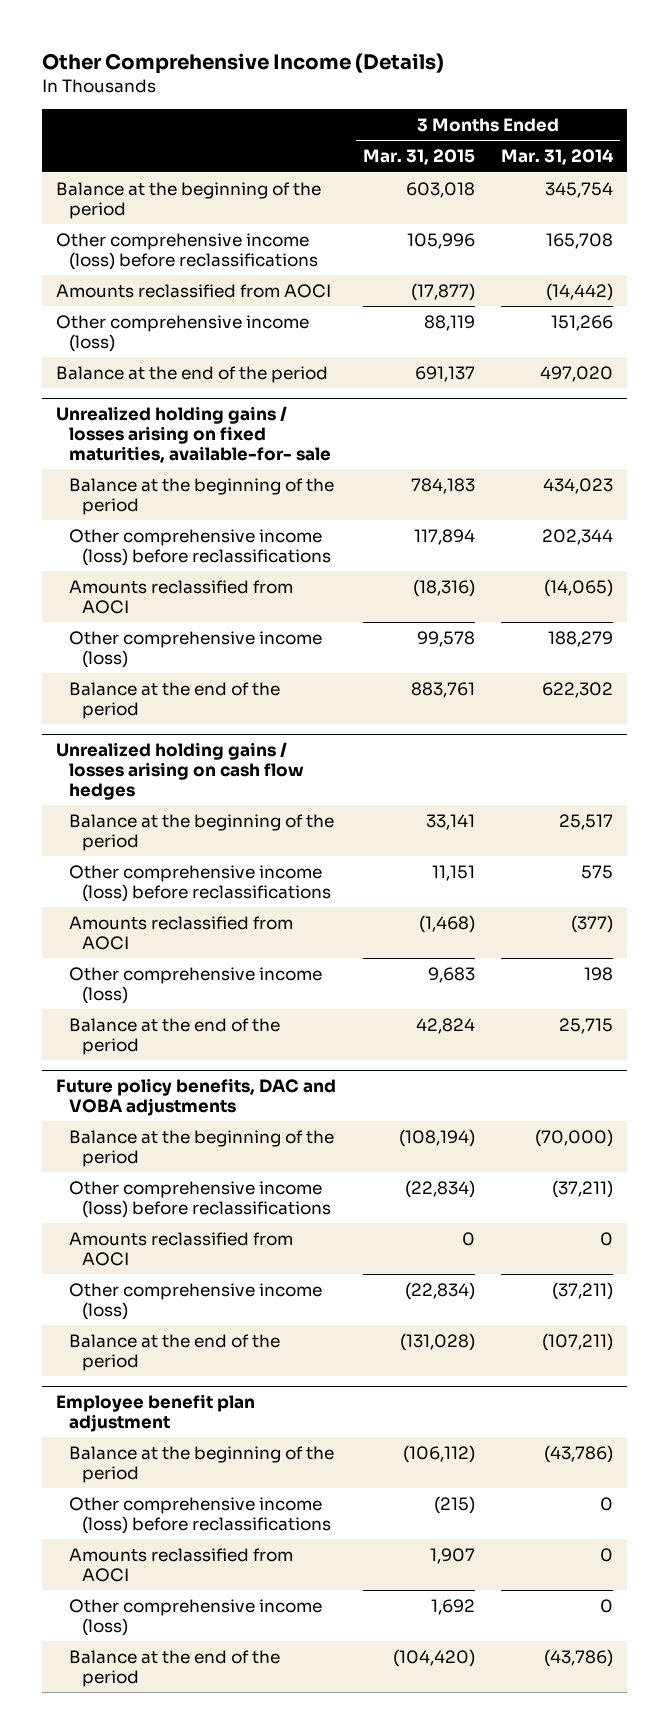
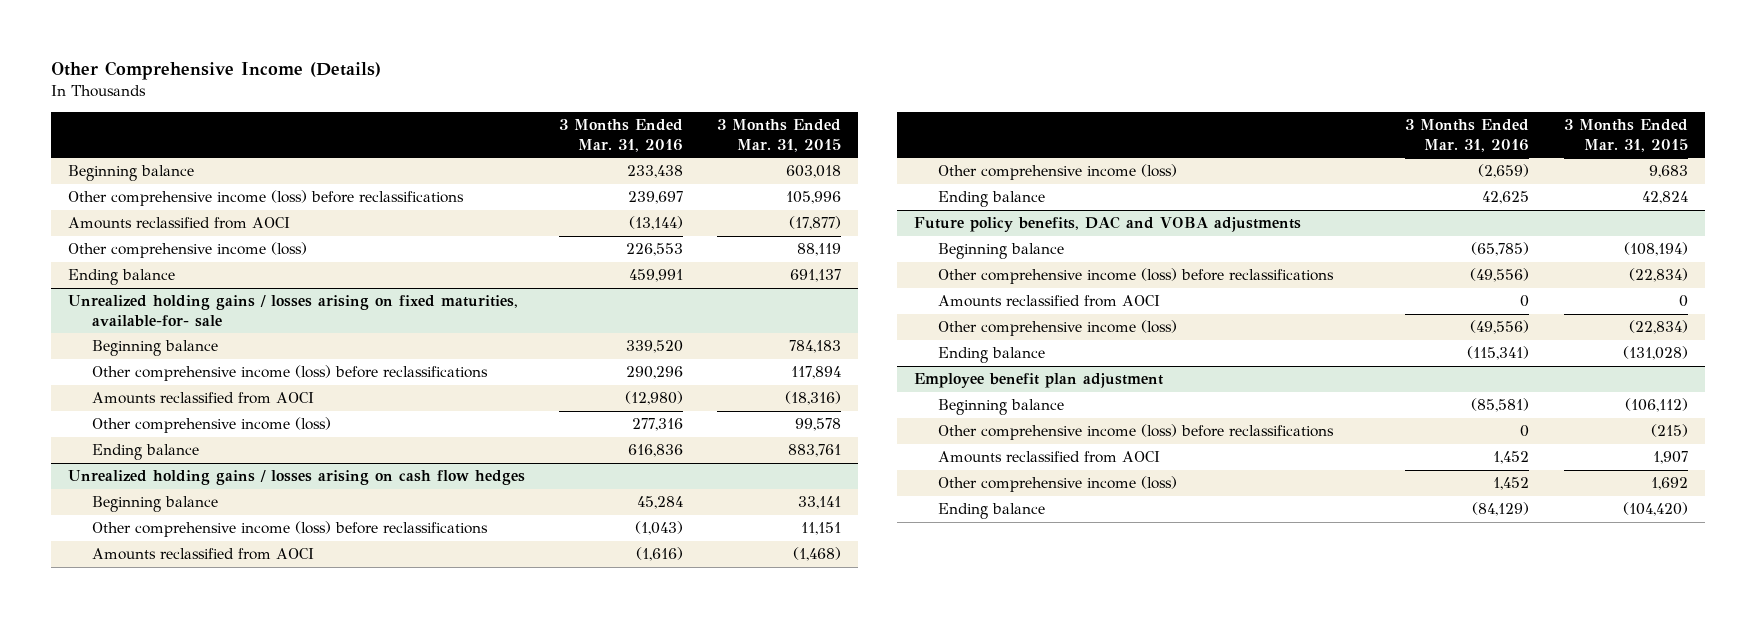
- | 3 Months Ended Mar. 31, 2015 | 3 Months Ended Mar. 31, 2014
+ | 3 Months Ended Mar. 31, 2016 | 3 Months Ended Mar. 31, 2015
- Balance at the beginning of the period | 603,018 | 345,754
+ Beginning balance | 233,438 | 603,018
- Balance at the end of the period | 691,137 | 497,020
+ Ending balance | 459,991 | 691,137
@ Unrealized holding gains / losses arising on fixed maturities, available-for- sale
- Balance at the beginning of the period | 784,183 | 434,023
+ Beginning balance | 339,520 | 784,183
- Balance at the end of the period | 883,761 | 622,302
+ Ending balance | 616,836 | 883,761
@ Unrealized holding gains / losses arising on cash flow hedges
- Balance at the beginning of the period | 33,141 | 25,517
+ Beginning balance | 45,284 | 33,141
- Balance at the end of the period | 42,824 | 25,715
+ Ending balance | 42,625 | 42,824
@ Future policy benefits, DAC and VOBA adjustments
- Balance at the beginning of the period | (108,194) | (70,000)
+ Beginning balance | (65,785) | (108,194)
- Balance at the end of the period | (131,028) | (107,211)
+ Ending balance | (115,341) | (131,028)
@ Employee benefit plan adjustment
- Balance at the beginning of the period | (106,112) | (43,786)
+ Beginning balance | (85,581) | (106,112)
- Balance at the end of the period | (104,420) | (43,786)
+ Ending balance | (84,129) | (104,420)

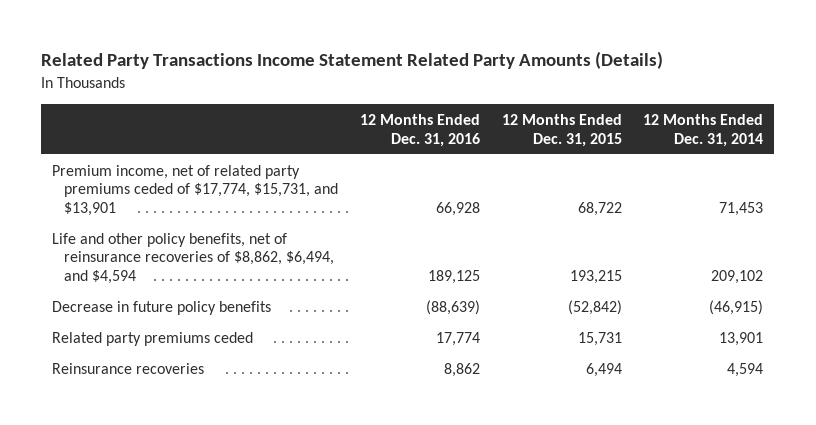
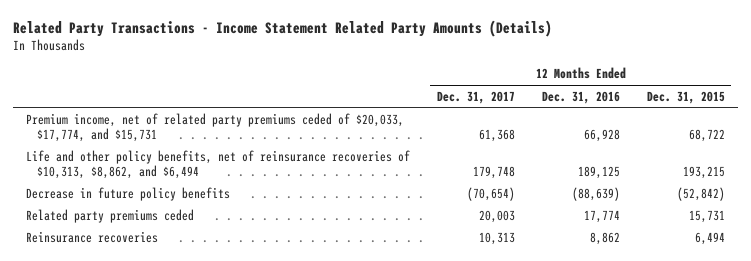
- Related Party Transactions Income Statement Related Party Amounts (Details)
+ Related Party Transactions - Income Statement Related Party Amounts (Details)
- | 12 Months Ended Dec. 31, 2016 | 12 Months Ended Dec. 31, 2015 | 12 Months Ended Dec. 31, 2014
+ | 12 Months Ended Dec. 31, 2017 | 12 Months Ended Dec. 31, 2016 | 12 Months Ended Dec. 31, 2015
- Premium income, net of related party premiums ceded of $17,774, $15,731, and $13,901 | 66,928 | 68,722 | 71,453
- Life and other policy benefits, net of reinsurance recoveries of $8,862, $6,494, and $4,594 | 189,125 | 193,215 | 209,102
+ Premium income, net of related party premiums ceded of $20,033, $17,774, and $15,731 | 61,368 | 66,928 | 68,722
+ Life and other policy benefits, net of reinsurance recoveries of $10,313, $8,862, and $6,494 | 179,748 | 189,125 | 193,215

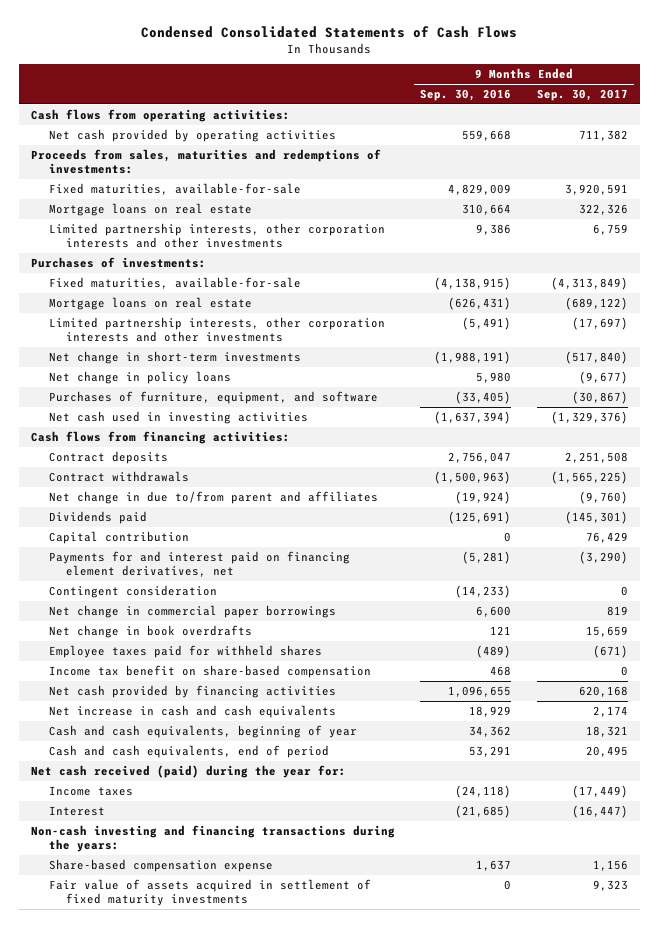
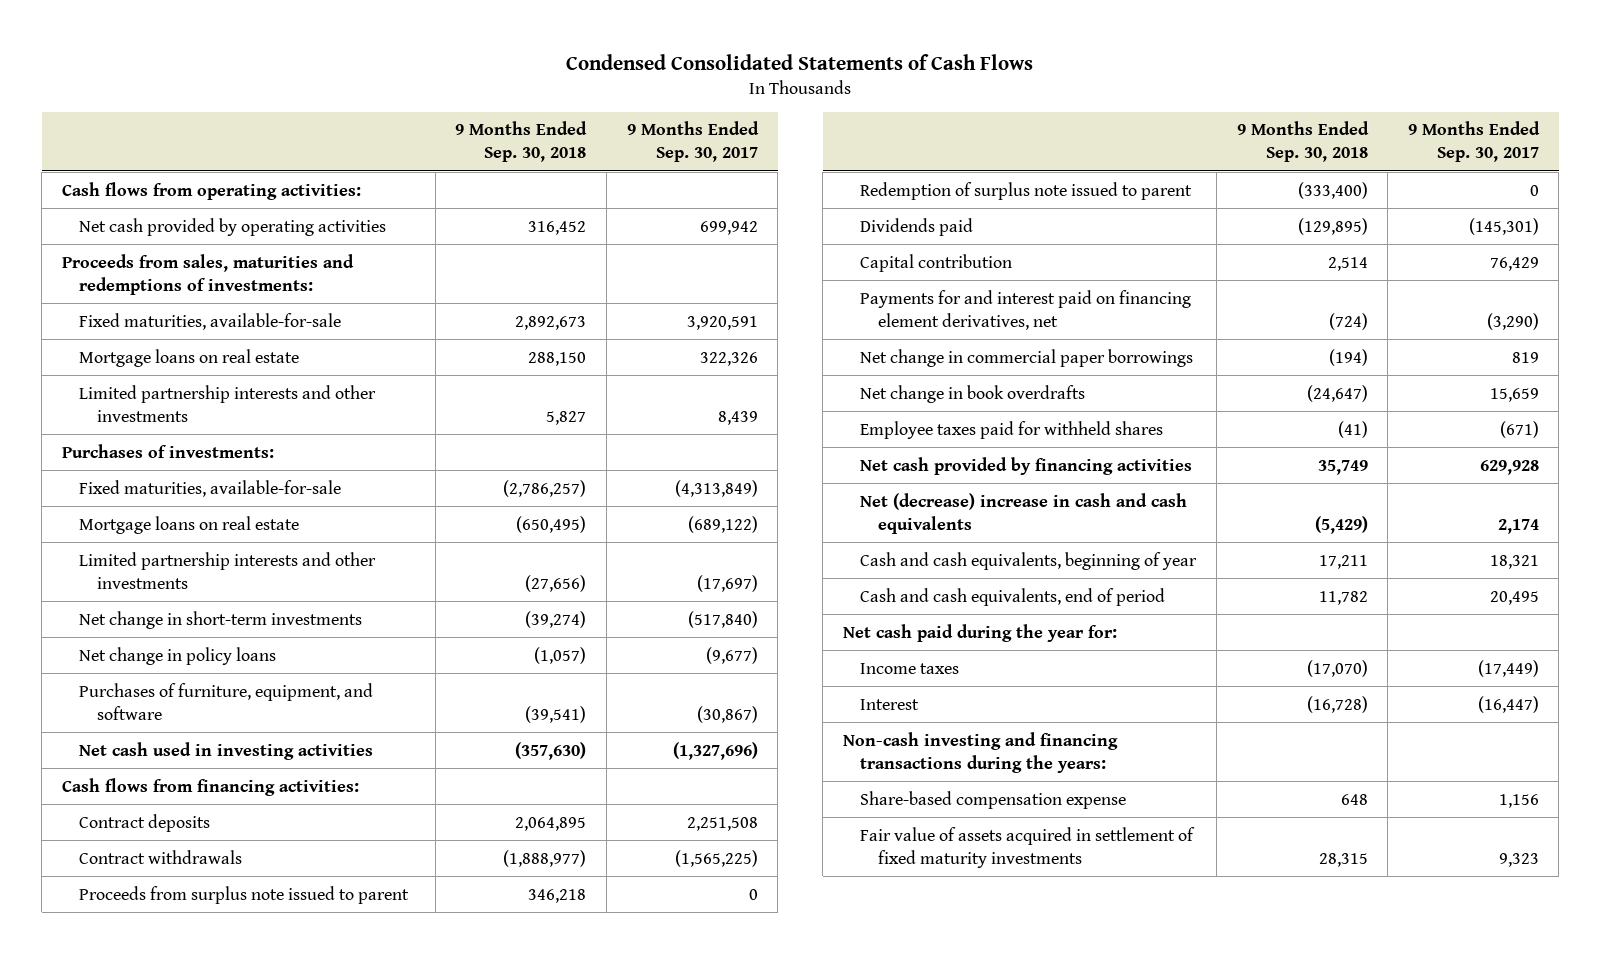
- | 9 Months Ended Sep. 30, 2016 | 9 Months Ended Sep. 30, 2017
+ | 9 Months Ended Sep. 30, 2018 | 9 Months Ended Sep. 30, 2017
- Net cash provided by operating activities | 559,668 | 711,382
+ Net cash provided by operating activities | 316,452 | 699,942
- Limited partnership interests, other corporation interests and other investments | 9,386 | 6,759
+ Limited partnership interests and other investments | 5,827 | 8,439
- Limited partnership interests, other corporation interests and other investments | (5,491) | (17,697)
+ Limited partnership interests and other investments | (27,656) | (17,697)
- Net cash used in investing activities | (1,637,394) | (1,329,376)
+ Net cash used in investing activities | (357,630) | (1,327,696)
- Net change in due to/from parent and affiliates | (19,924) | (9,760)
+ Proceeds from surplus note issued to parent | 346,218 | 0
+ Redemption of surplus note issued to parent | (333,400) | 0
- Contingent consideration | (14,233) | 0
- Income tax benefit on share-based compensation | 468 | 0
- Net cash provided by financing activities | 1,096,655 | 620,168
- Net increase in cash and cash equivalents | 18,929 | 2,174
+ Net cash provided by financing activities | 35,749 | 629,928
+ Net (decrease) increase in cash and cash equivalents | (5,429) | 2,174
- Net cash received (paid) during the year for:
+ Net cash paid during the year for:

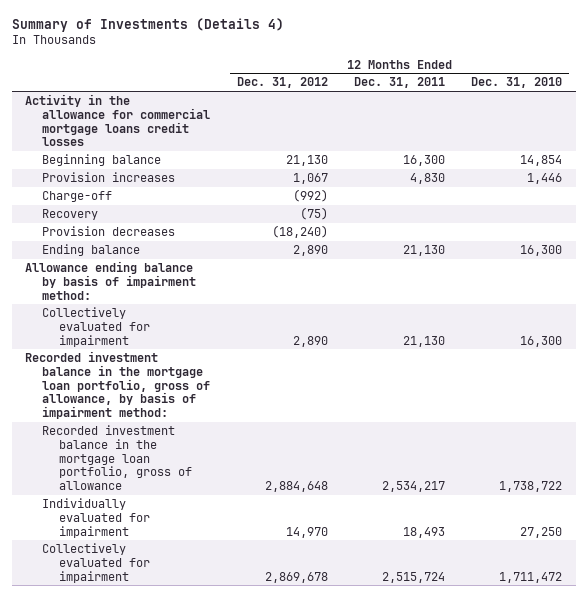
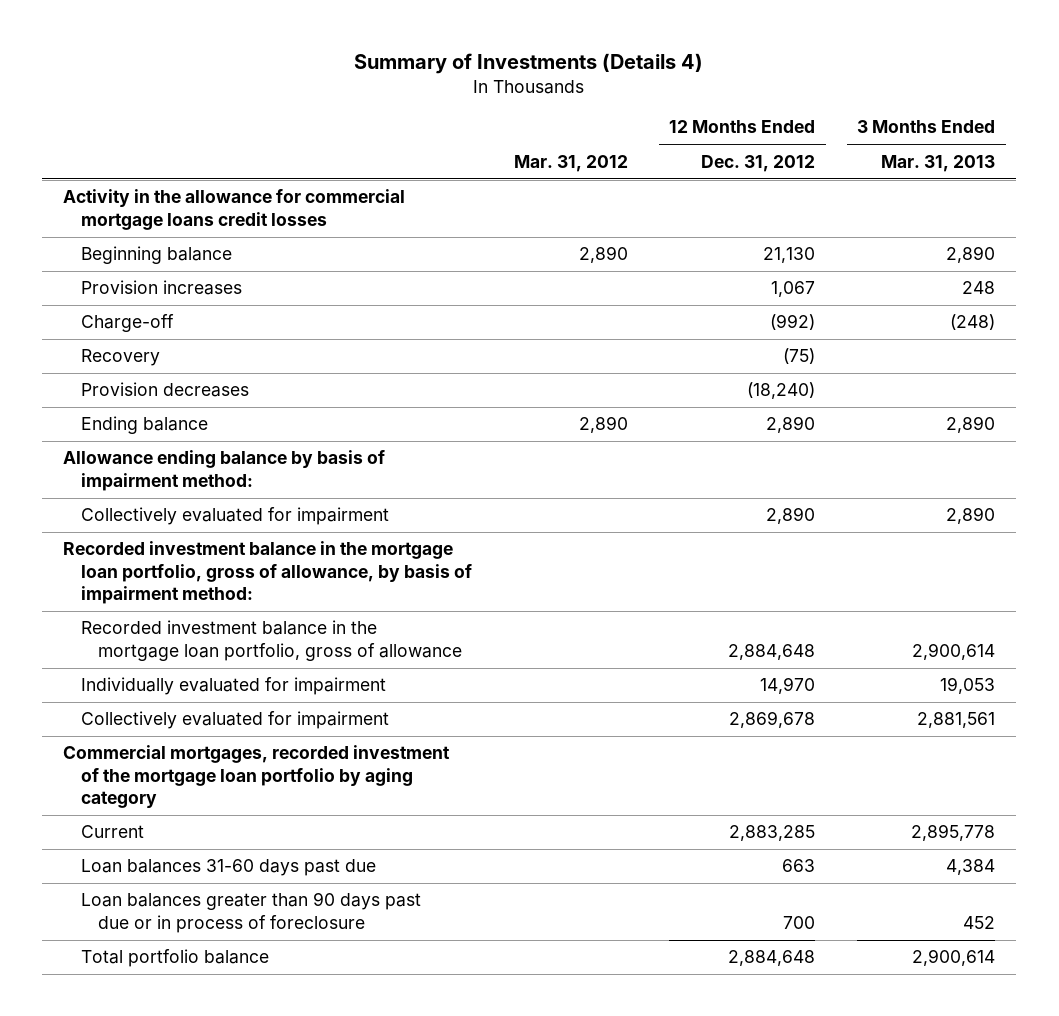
- | 12 Months Ended Dec. 31, 2012 | 12 Months Ended Dec. 31, 2011 | 12 Months Ended Dec. 31, 2010
+ | Mar. 31, 2012 | 12 Months Ended Dec. 31, 2012 | 3 Months Ended Mar. 31, 2013
+ Commercial mortgages, recorded investment of the mortgage loan portfolio by aging category
+ Current | | 2,883,285 | 2,895,778
+ Loan balances 31-60 days past due | | 663 | 4,384
+ Loan balances greater than 90 days past due or in process of foreclosure | | 700 | 452
+ Total portfolio balance | | 2,884,648 | 2,900,614

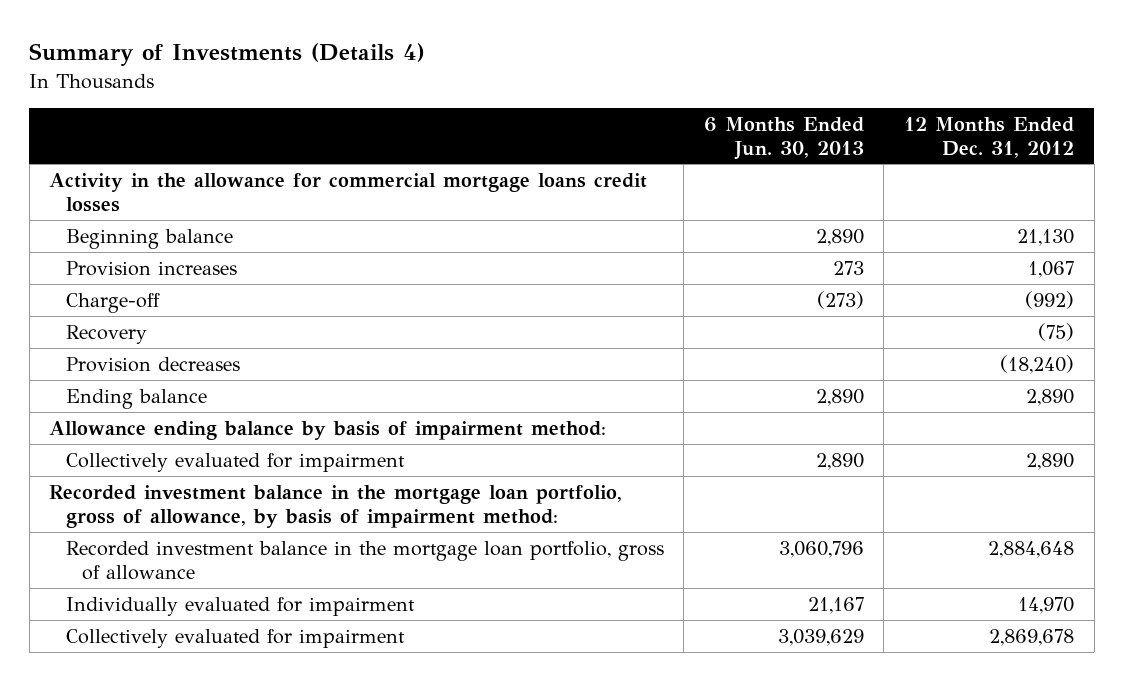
- | Mar. 31, 2012 | 12 Months Ended Dec. 31, 2012 | 3 Months Ended Mar. 31, 2013
+ | 6 Months Ended Jun. 30, 2013 | 12 Months Ended Dec. 31, 2012
- Commercial mortgages, recorded investment of the mortgage loan portfolio by aging category
- Current | | 2,883,285 | 2,895,778
- Loan balances 31-60 days past due | | 663 | 4,384
- Loan balances greater than 90 days past due or in process of foreclosure | | 700 | 452
- Total portfolio balance | | 2,884,648 | 2,900,614

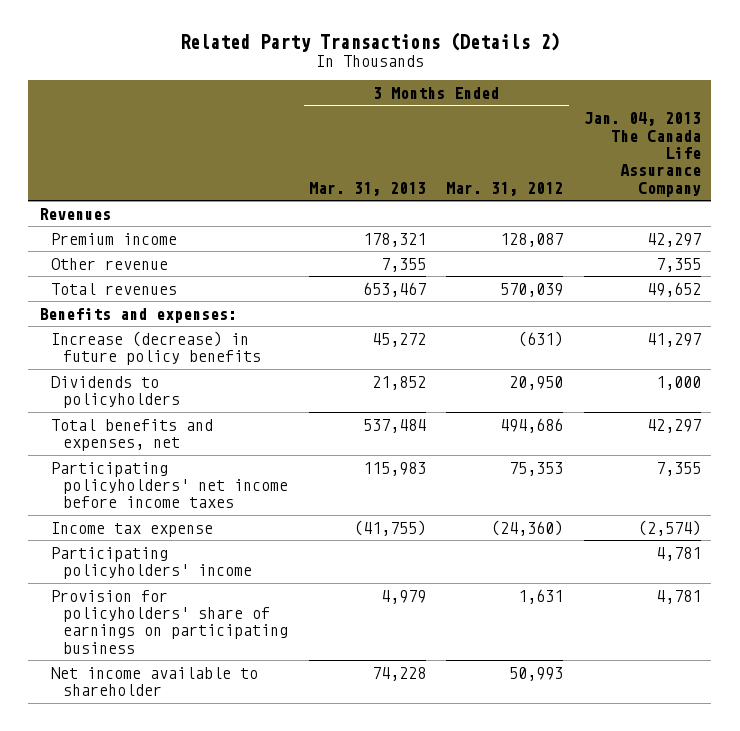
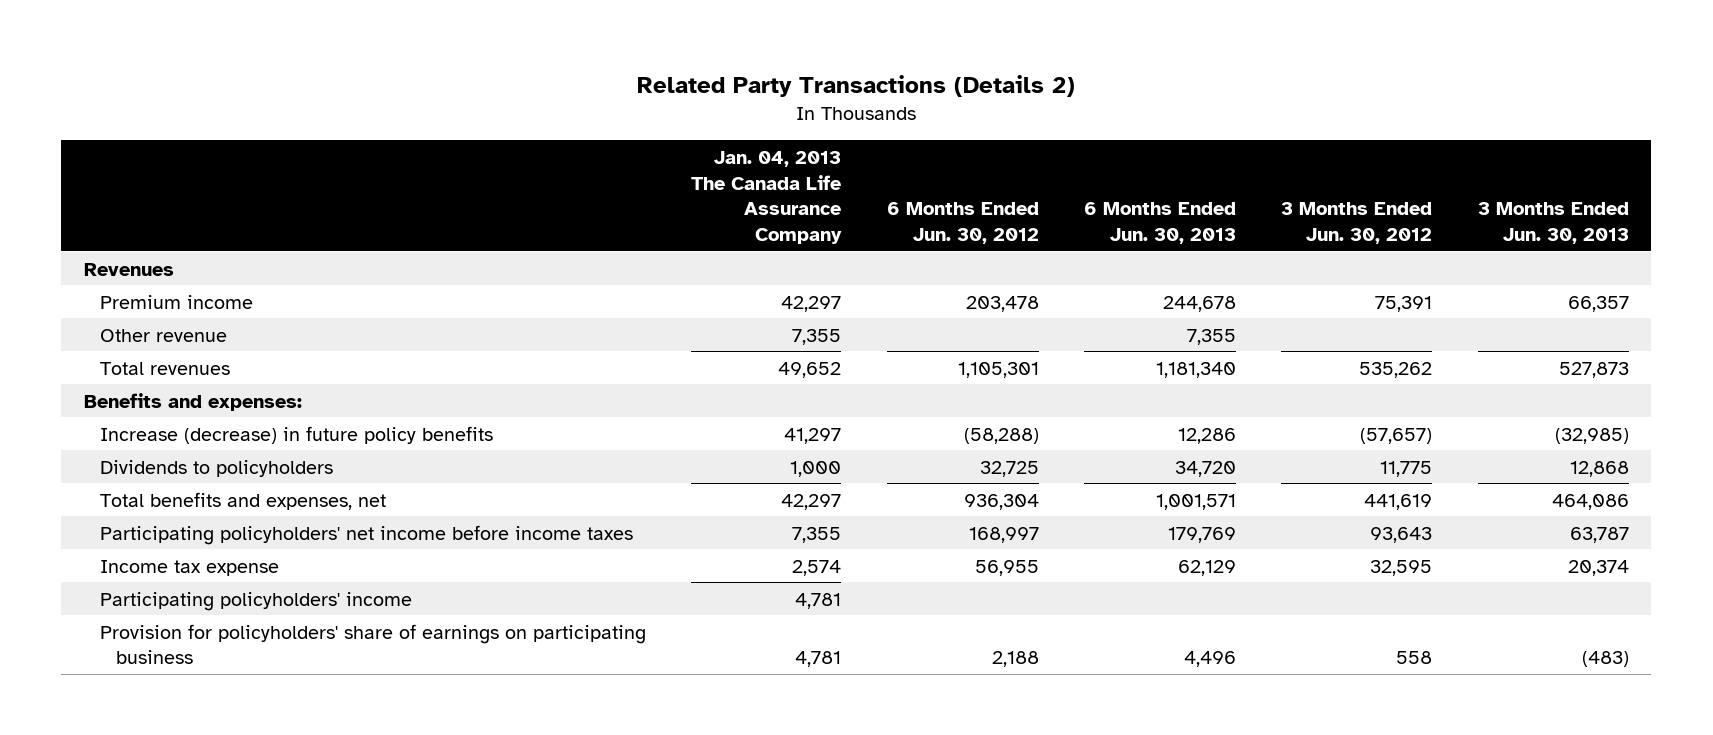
- | 3 Months Ended Mar. 31, 2013 | 3 Months Ended Mar. 31, 2012 | Jan. 04, 2013 The Canada Life Assurance Company
+ | Jan. 04, 2013 The Canada Life Assurance Company | 6 Months Ended Jun. 30, 2012 | 6 Months Ended Jun. 30, 2013 | 3 Months Ended Jun. 30, 2012 | 3 Months Ended Jun. 30, 2013
- Income tax expense | (41,755) | (24,360) | (2,574)
+ Income tax expense | 2,574 | 56,955 | 62,129 | 32,595 | 20,374
- Net income available to shareholder | 74,228 | 50,993 |

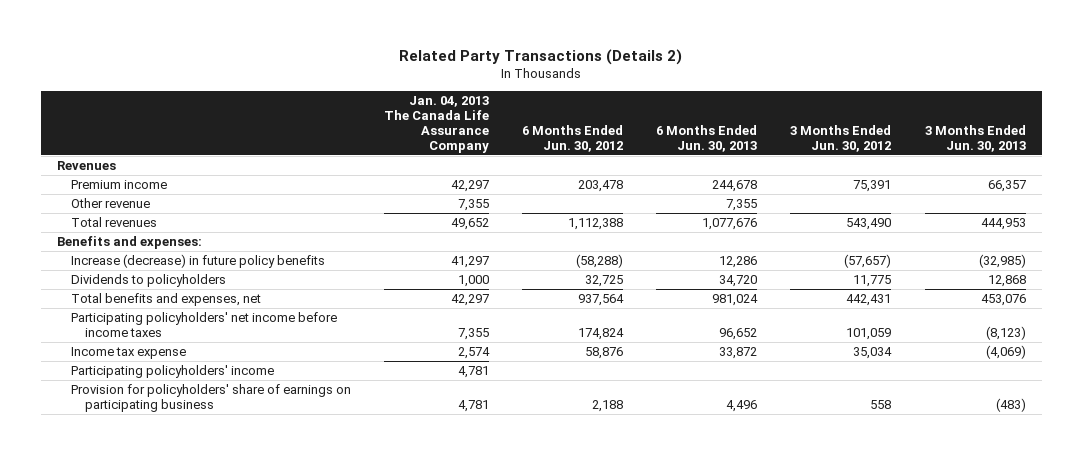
- Total revenues | 49,652 | 1,105,301 | 1,181,340 | 535,262 | 527,873
+ Total revenues | 49,652 | 1,112,388 | 1,077,676 | 543,490 | 444,953
- Total benefits and expenses, net | 42,297 | 936,304 | 1,001,571 | 441,619 | 464,086
- Participating policyholders' net income before income taxes | 7,355 | 168,997 | 179,769 | 93,643 | 63,787
- Income tax expense | 2,574 | 56,955 | 62,129 | 32,595 | 20,374
+ Total benefits and expenses, net | 42,297 | 937,564 | 981,024 | 442,431 | 453,076
+ Participating policyholders' net income before income taxes | 7,355 | 174,824 | 96,652 | 101,059 | (8,123)
+ Income tax expense | 2,574 | 58,876 | 33,872 | 35,034 | (4,069)

